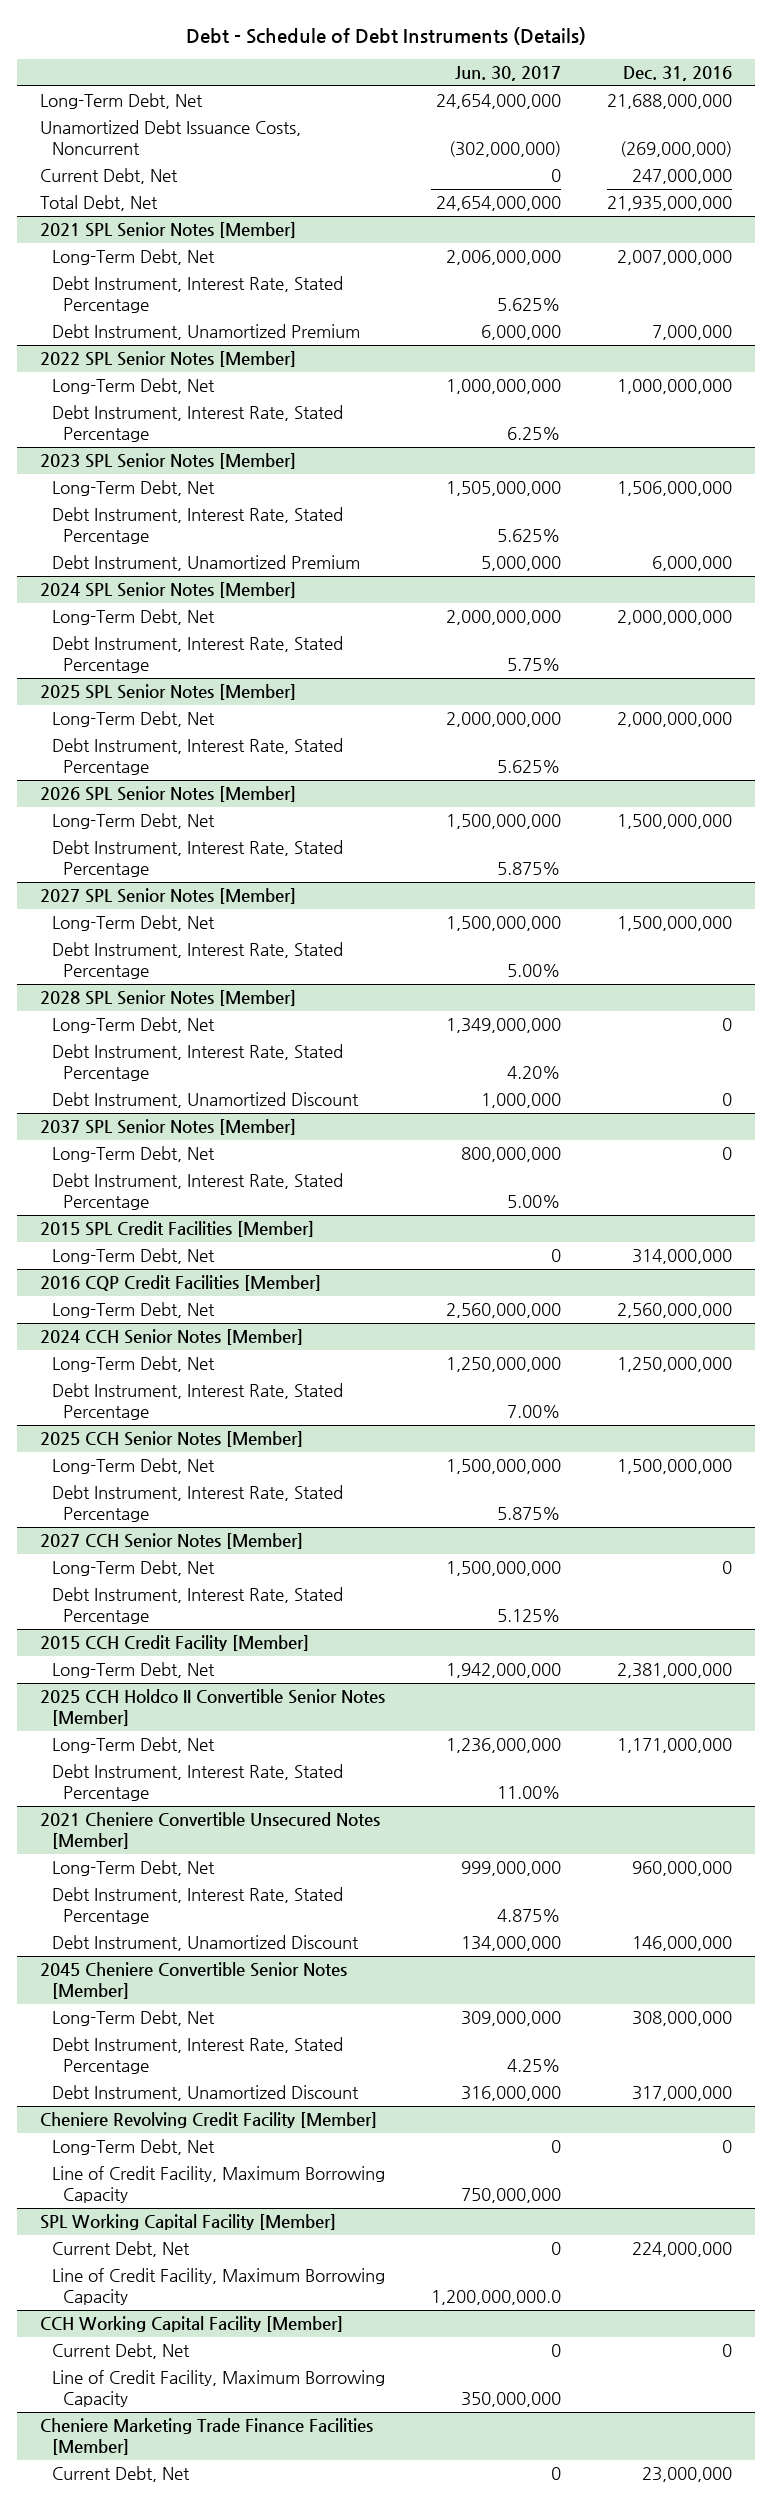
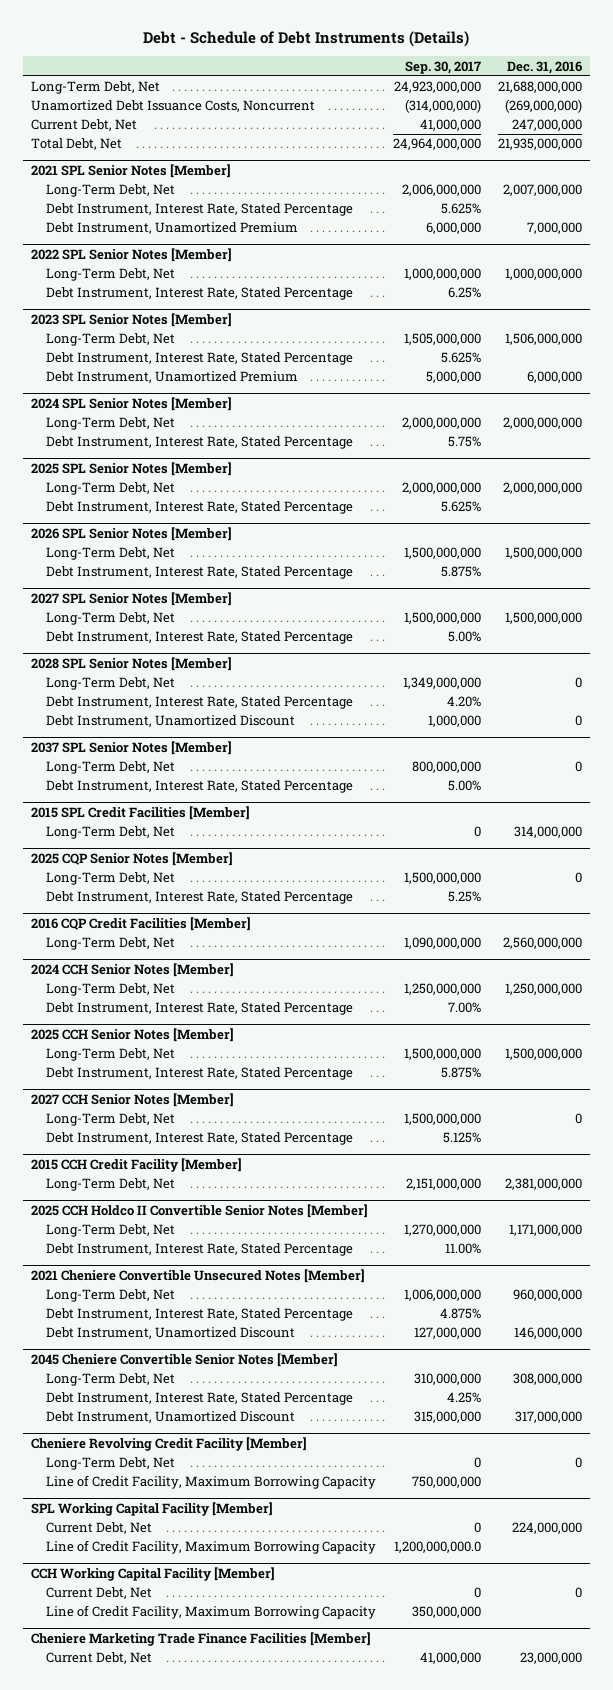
- | Jun. 30, 2017 | Dec. 31, 2016
+ | Sep. 30, 2017 | Dec. 31, 2016
+ 2025 CQP Senior Notes [Member]
+ Long-Term Debt, Net | 1,500,000,000 | 0
+ Debt Instrument, Interest Rate, Stated Percentage | 5.25% |

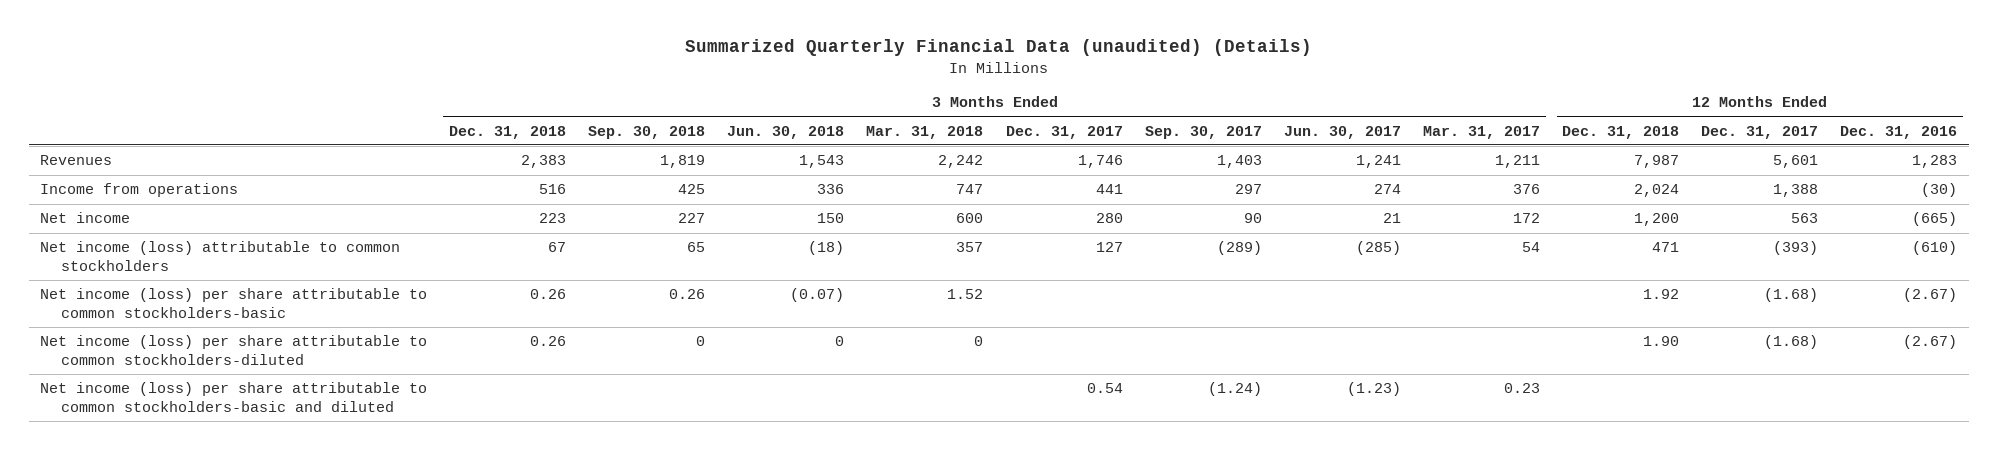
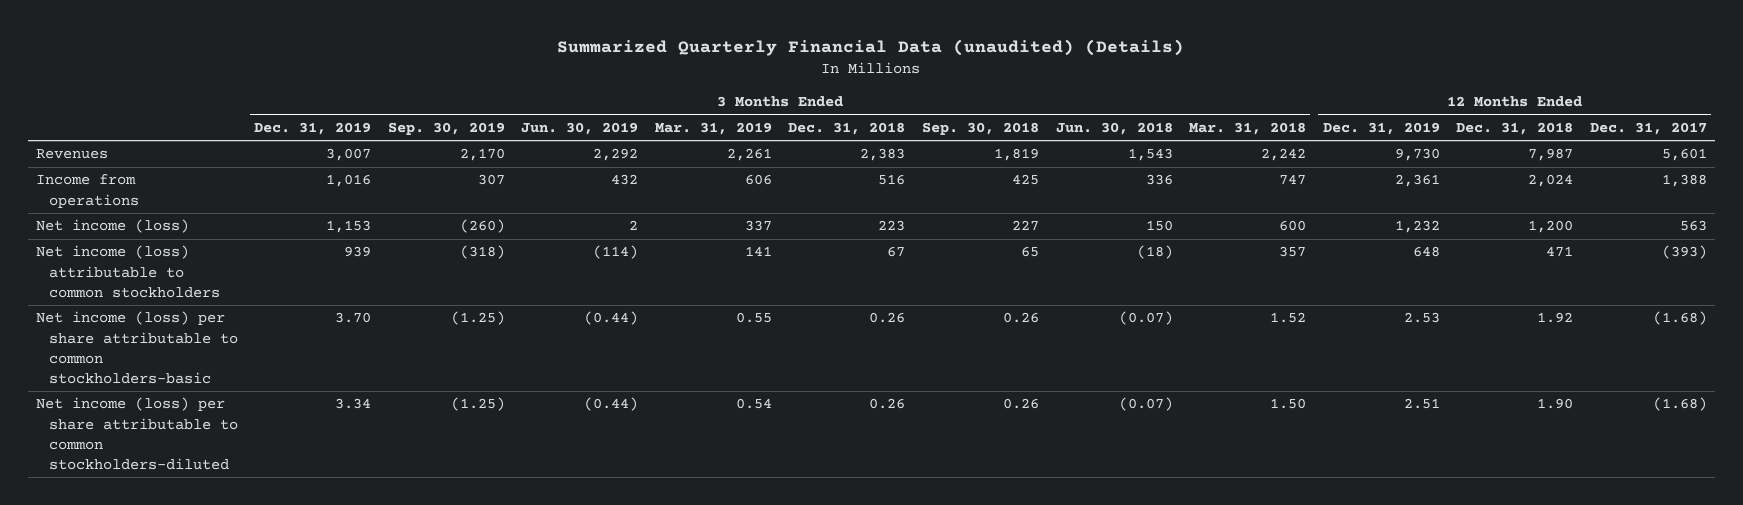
- | 3 Months Ended Dec. 31, 2018 | 3 Months Ended Sep. 30, 2018 | 3 Months Ended Jun. 30, 2018 | 3 Months Ended Mar. 31, 2018 | 3 Months Ended Dec. 31, 2017 | 3 Months Ended Sep. 30, 2017 | 3 Months Ended Jun. 30, 2017 | 3 Months Ended Mar. 31, 2017 | 12 Months Ended Dec. 31, 2018 | 12 Months Ended Dec. 31, 2017 | 12 Months Ended Dec. 31, 2016
+ | 3 Months Ended Dec. 31, 2019 | 3 Months Ended Sep. 30, 2019 | 3 Months Ended Jun. 30, 2019 | 3 Months Ended Mar. 31, 2019 | 3 Months Ended Dec. 31, 2018 | 3 Months Ended Sep. 30, 2018 | 3 Months Ended Jun. 30, 2018 | 3 Months Ended Mar. 31, 2018 | 12 Months Ended Dec. 31, 2019 | 12 Months Ended Dec. 31, 2018 | 12 Months Ended Dec. 31, 2017
- Net income | 223 | 227 | 150 | 600 | 280 | 90 | 21 | 172 | 1,200 | 563 | (665)
+ Net income (loss) | 1,153 | (260) | 2 | 337 | 223 | 227 | 150 | 600 | 1,232 | 1,200 | 563
- Net income (loss) per share attributable to common stockholders-diluted | 0.26 | 0 | 0 | 0 | | | | | 1.90 | (1.68) | (2.67)
- Net income (loss) per share attributable to common stockholders-basic and diluted | | | | | 0.54 | (1.24) | (1.23) | 0.23 | | |
+ Net income (loss) per share attributable to common stockholders-diluted | 3.34 | (1.25) | (0.44) | 0.54 | 0.26 | 0.26 | (0.07) | 1.50 | 2.51 | 1.90 | (1.68)

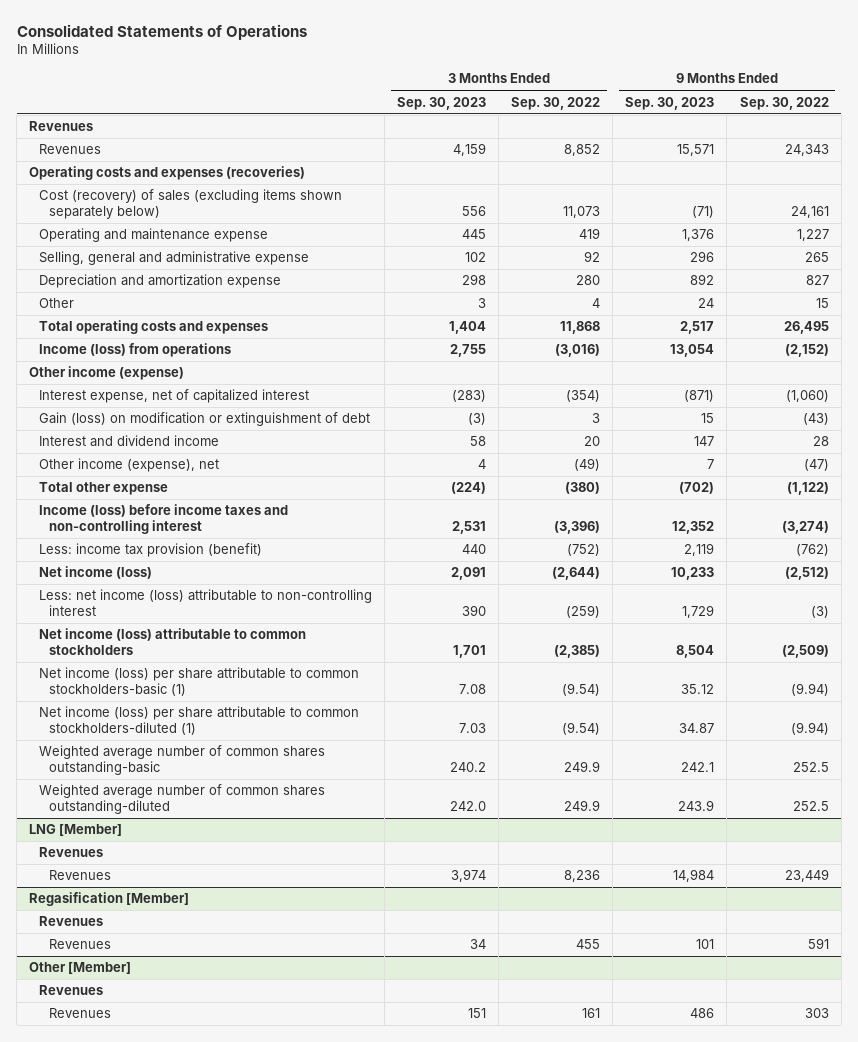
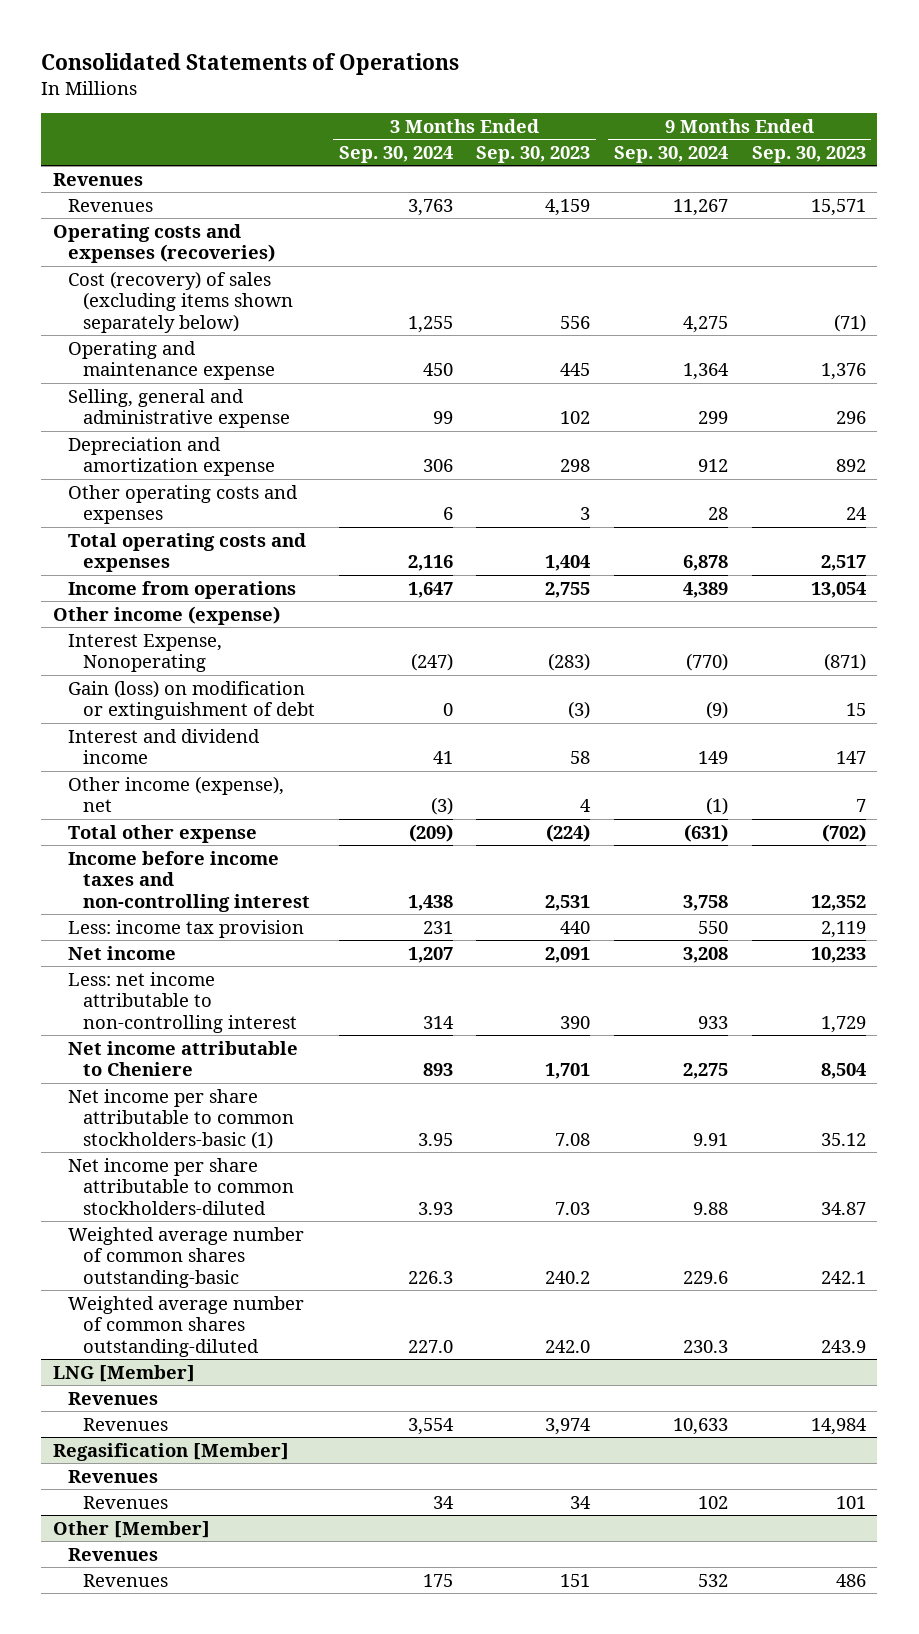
- | 3 Months Ended Sep. 30, 2023 | 3 Months Ended Sep. 30, 2022 | 9 Months Ended Sep. 30, 2023 | 9 Months Ended Sep. 30, 2022
+ | 3 Months Ended Sep. 30, 2024 | 3 Months Ended Sep. 30, 2023 | 9 Months Ended Sep. 30, 2024 | 9 Months Ended Sep. 30, 2023
- Other | 3 | 4 | 24 | 15
+ Other operating costs and expenses | 6 | 3 | 28 | 24
- Income (loss) from operations | 2,755 | (3,016) | 13,054 | (2,152)
+ Income from operations | 1,647 | 2,755 | 4,389 | 13,054
- Interest expense, net of capitalized interest | (283) | (354) | (871) | (1,060)
+ Interest Expense, Nonoperating | (247) | (283) | (770) | (871)
- Income (loss) before income taxes and non-controlling interest | 2,531 | (3,396) | 12,352 | (3,274)
- Less: income tax provision (benefit) | 440 | (752) | 2,119 | (762)
- Net income (loss) | 2,091 | (2,644) | 10,233 | (2,512)
- Less: net income (loss) attributable to non-controlling interest | 390 | (259) | 1,729 | (3)
- Net income (loss) attributable to common stockholders | 1,701 | (2,385) | 8,504 | (2,509)
- Net income (loss) per share attributable to common stockholders-basic (1) | 7.08 | (9.54) | 35.12 | (9.94)
- Net income (loss) per share attributable to common stockholders-diluted (1) | 7.03 | (9.54) | 34.87 | (9.94)
+ Income before income taxes and non-controlling interest | 1,438 | 2,531 | 3,758 | 12,352
+ Less: income tax provision | 231 | 440 | 550 | 2,119
+ Net income | 1,207 | 2,091 | 3,208 | 10,233
+ Less: net income attributable to non-controlling interest | 314 | 390 | 933 | 1,729
+ Net income attributable to Cheniere | 893 | 1,701 | 2,275 | 8,504
+ Net income per share attributable to common stockholders-basic (1) | 3.95 | 7.08 | 9.91 | 35.12
+ Net income per share attributable to common stockholders-diluted | 3.93 | 7.03 | 9.88 | 34.87

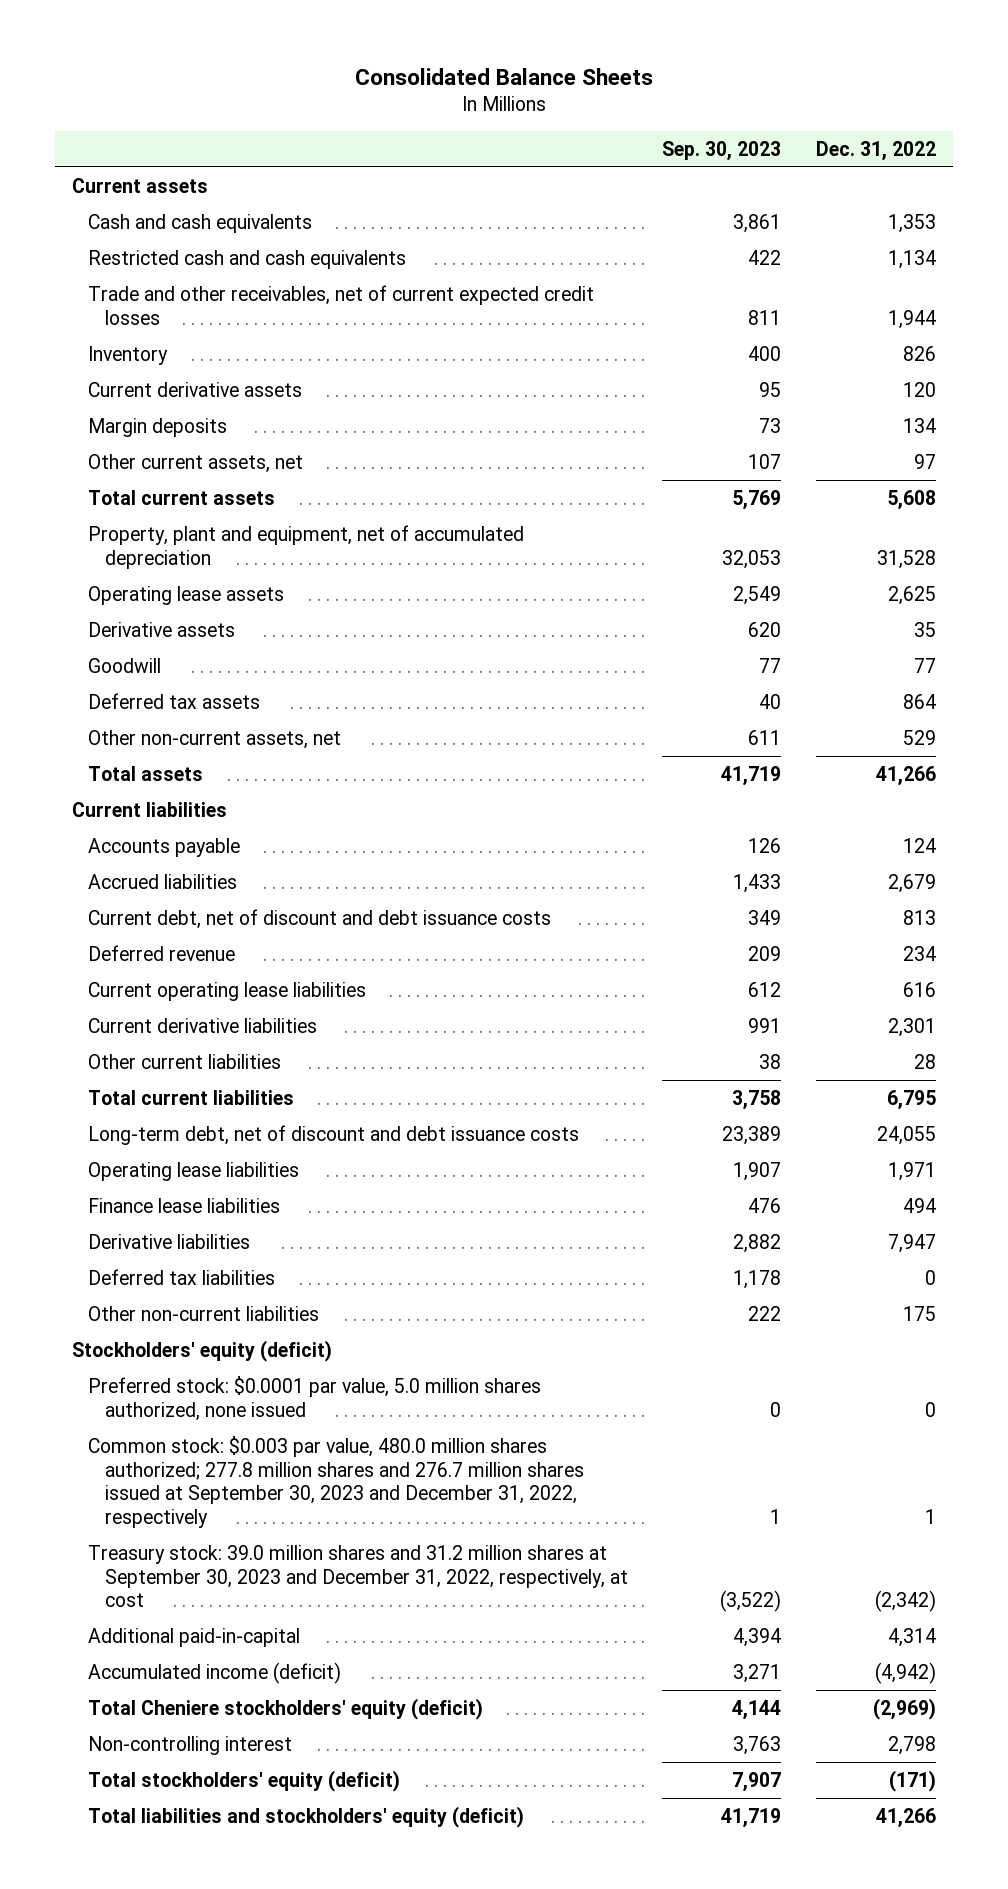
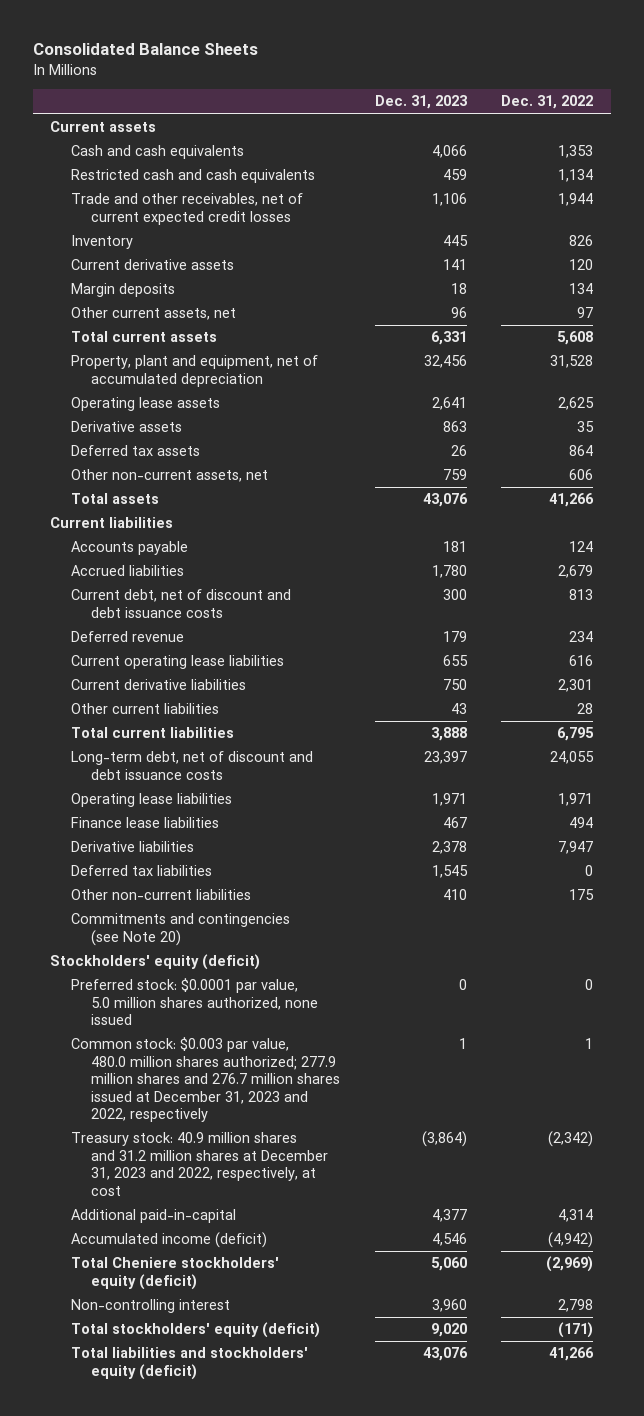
- | Sep. 30, 2023 | Dec. 31, 2022
+ | Dec. 31, 2023 | Dec. 31, 2022
- Goodwill | 77 | 77
- Other non-current assets, net | 611 | 529
+ Other non-current assets, net | 759 | 606
+ Commitments and contingencies (see Note 20)
- Common stock: $0.003 par value, 480.0 million shares authorized; 277.8 million shares and 276.7 million shares issued at September 30, 2023 and December 31, 2022, respectively | 1 | 1
- Treasury stock: 39.0 million shares and 31.2 million shares at September 30, 2023 and December 31, 2022, respectively, at cost | (3,522) | (2,342)
+ Common stock: $0.003 par value, 480.0 million shares authorized; 277.9 million shares and 276.7 million shares issued at December 31, 2023 and 2022, respectively | 1 | 1
+ Treasury stock: 40.9 million shares and 31.2 million shares at December 31, 2023 and 2022, respectively, at cost | (3,864) | (2,342)

